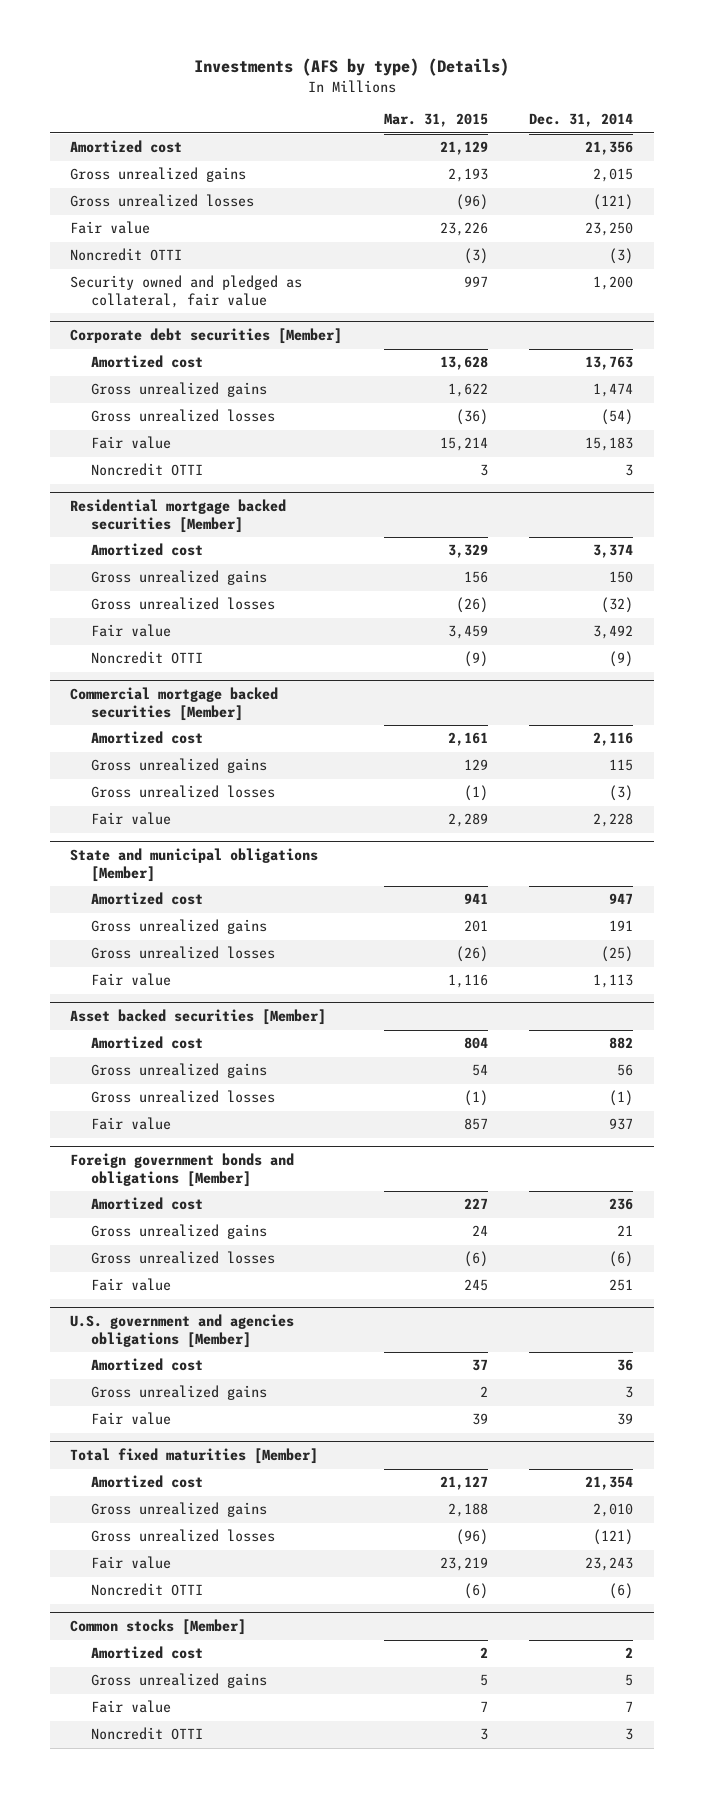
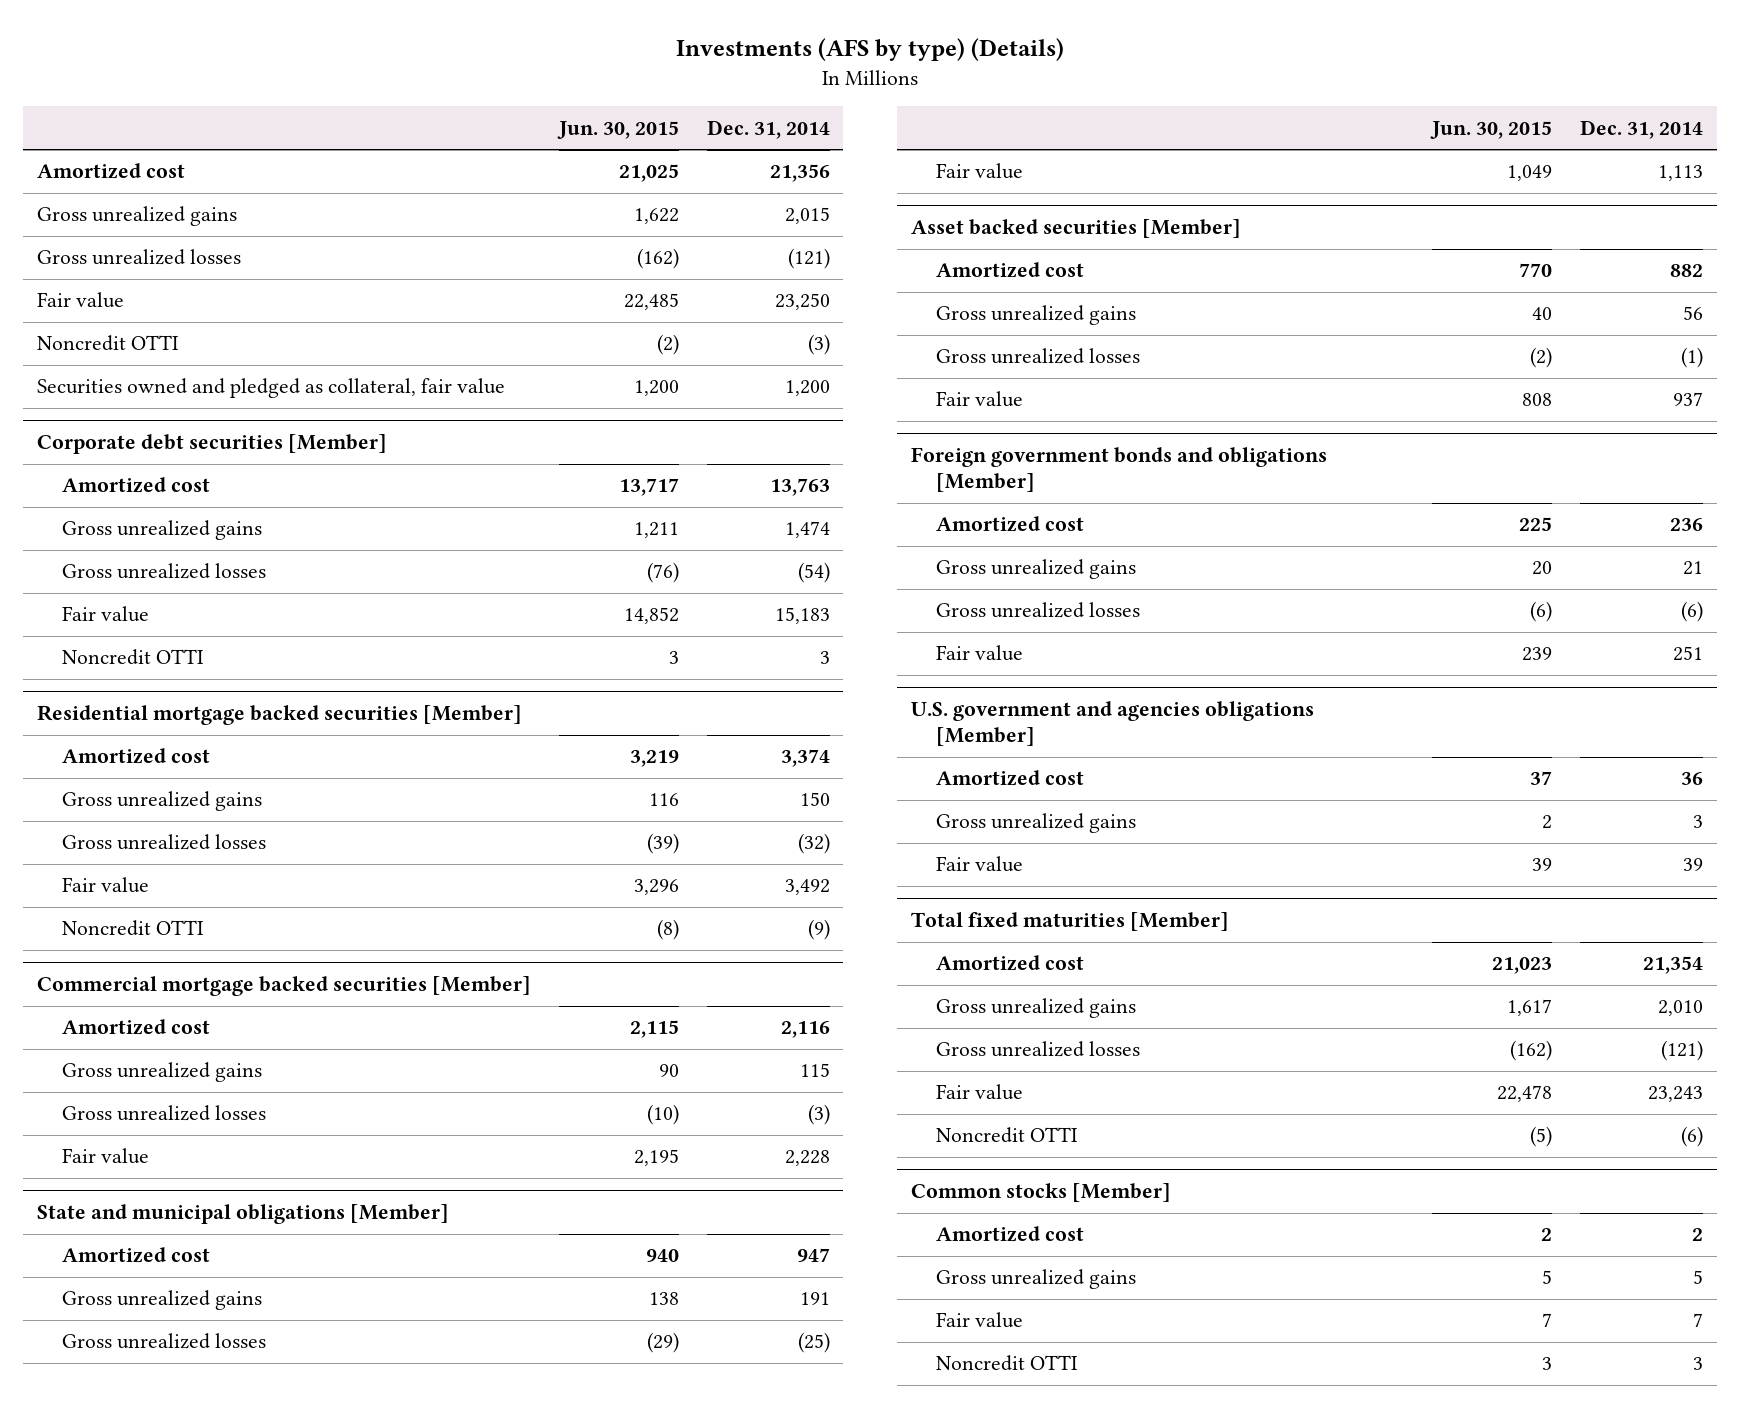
- | Mar. 31, 2015 | Dec. 31, 2014
+ | Jun. 30, 2015 | Dec. 31, 2014
- Security owned and pledged as collateral, fair value | 997 | 1,200
+ Securities owned and pledged as collateral, fair value | 1,200 | 1,200

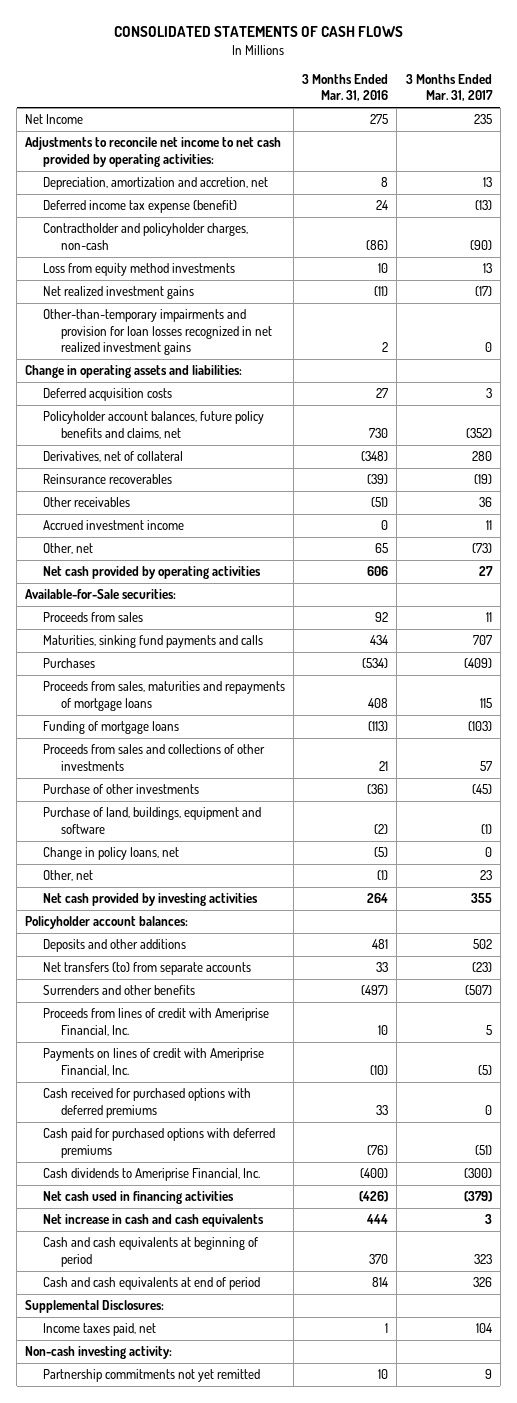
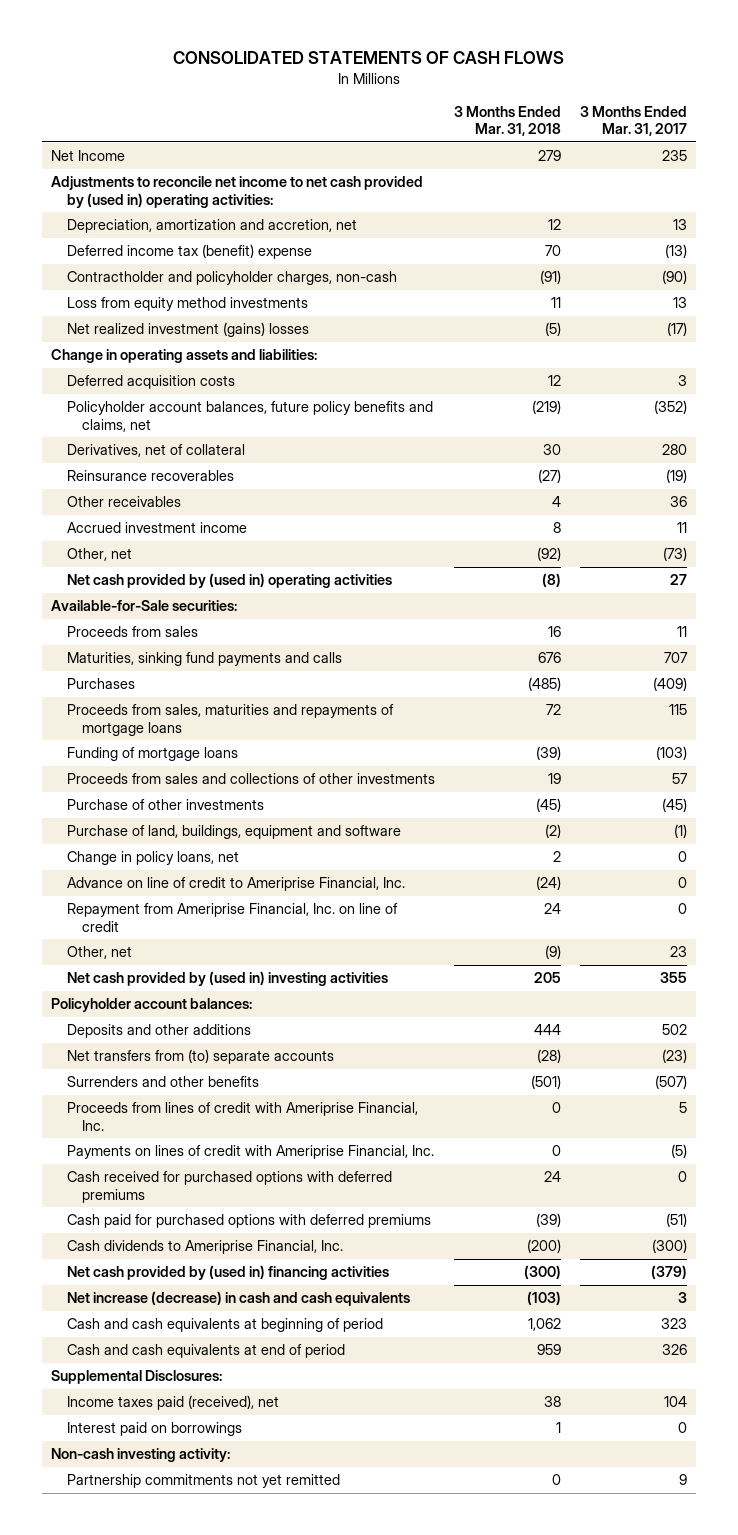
- | 3 Months Ended Mar. 31, 2016 | 3 Months Ended Mar. 31, 2017
+ | 3 Months Ended Mar. 31, 2018 | 3 Months Ended Mar. 31, 2017
- Adjustments to reconcile net income to net cash provided by operating activities:
+ Adjustments to reconcile net income to net cash provided by (used in) operating activities:
- Deferred income tax expense (benefit) | 24 | (13)
+ Deferred income tax (benefit) expense | 70 | (13)
- Net realized investment gains | (11) | (17)
- Other-than-temporary impairments and provision for loan losses recognized in net realized investment gains | 2 | 0
+ Net realized investment (gains) losses | (5) | (17)
- Net cash provided by operating activities | 606 | 27
+ Net cash provided by (used in) operating activities | (8) | 27
+ Advance on line of credit to Ameriprise Financial, Inc. | (24) | 0
+ Repayment from Ameriprise Financial, Inc. on line of credit | 24 | 0
- Net cash provided by investing activities | 264 | 355
+ Net cash provided by (used in) investing activities | 205 | 355
- Net transfers (to) from separate accounts | 33 | (23)
+ Net transfers from (to) separate accounts | (28) | (23)
- Net cash used in financing activities | (426) | (379)
- Net increase in cash and cash equivalents | 444 | 3
+ Net cash provided by (used in) financing activities | (300) | (379)
+ Net increase (decrease) in cash and cash equivalents | (103) | 3
- Income taxes paid, net | 1 | 104
+ Income taxes paid (received), net | 38 | 104
+ Interest paid on borrowings | 1 | 0

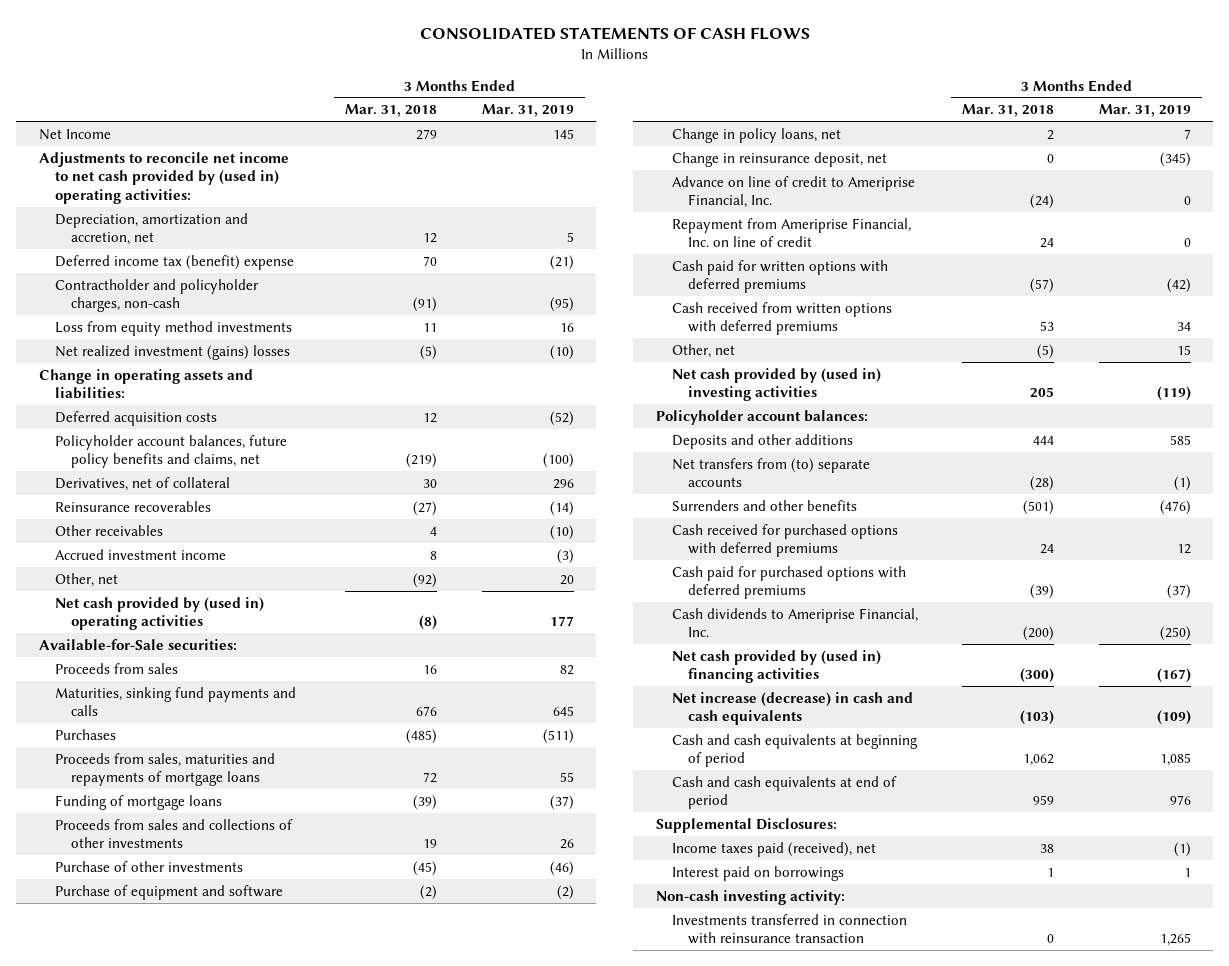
- | 3 Months Ended Mar. 31, 2018 | 3 Months Ended Mar. 31, 2017
+ | 3 Months Ended Mar. 31, 2018 | 3 Months Ended Mar. 31, 2019
- Purchase of land, buildings, equipment and software | (2) | (1)
+ Purchase of equipment and software | (2) | (2)
+ Change in reinsurance deposit, net | 0 | (345)
- Other, net | (9) | 23
+ Cash paid for written options with deferred premiums | (57) | (42)
+ Cash received from written options with deferred premiums | 53 | 34
+ Other, net | (5) | 15
- Proceeds from lines of credit with Ameriprise Financial, Inc. | 0 | 5
- Payments on lines of credit with Ameriprise Financial, Inc. | 0 | (5)
- Partnership commitments not yet remitted | 0 | 9
+ Investments transferred in connection with reinsurance transaction | 0 | 1,265

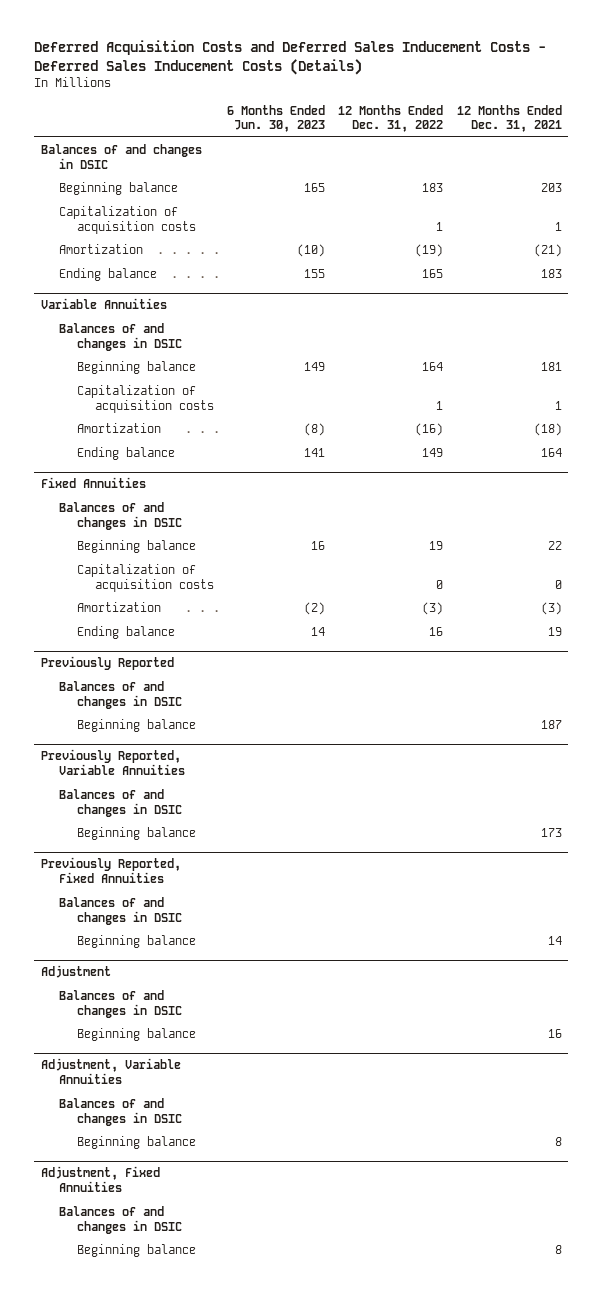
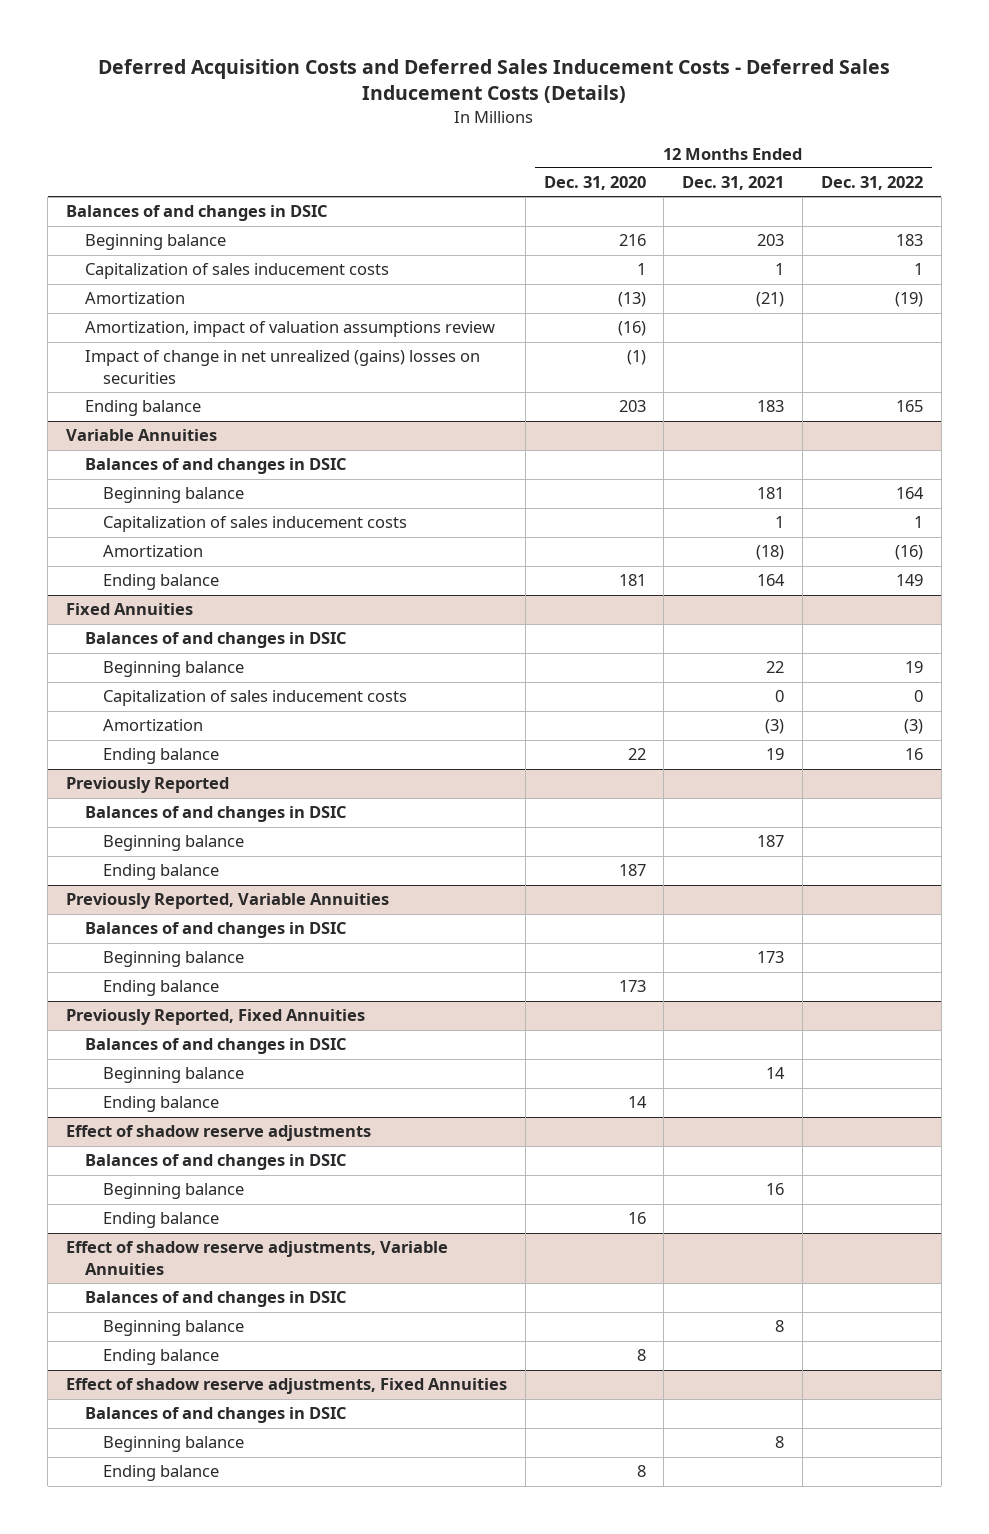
- | 6 Months Ended Jun. 30, 2023 | 12 Months Ended Dec. 31, 2022 | 12 Months Ended Dec. 31, 2021
+ | 12 Months Ended Dec. 31, 2020 | 12 Months Ended Dec. 31, 2021 | 12 Months Ended Dec. 31, 2022
- Capitalization of acquisition costs | | 1 | 1
+ Capitalization of sales inducement costs | 1 | 1 | 1
+ Amortization, impact of valuation assumptions review | (16) | |
+ Impact of change in net unrealized (gains) losses on securities | (1) | |
@ Variable Annuities
- Capitalization of acquisition costs | | 1 | 1
+ Capitalization of sales inducement costs | | 1 | 1
@ Fixed Annuities
- Capitalization of acquisition costs | | 0 | 0
+ Capitalization of sales inducement costs | | 0 | 0
@ Previously Reported
+ Ending balance | 187 | |
@ Previously Reported, Variable Annuities
+ Ending balance | 173 | |
- Adjustment
@ Previously Reported, Fixed Annuities
+ Ending balance | 14 | |
+ Effect of shadow reserve adjustments
- Adjustment, Variable Annuities
+ Ending balance | 16 | |
+ Effect of shadow reserve adjustments, Variable Annuities
- Adjustment, Fixed Annuities
+ Ending balance | 8 | |
+ Effect of shadow reserve adjustments, Fixed Annuities
+ Ending balance | 8 | |

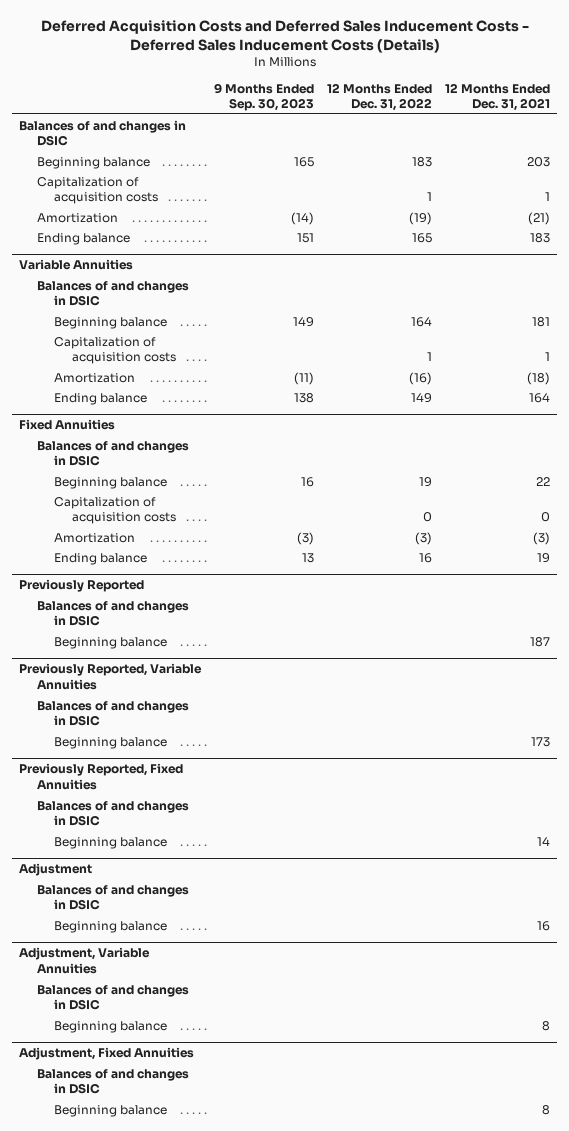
- | 12 Months Ended Dec. 31, 2020 | 12 Months Ended Dec. 31, 2021 | 12 Months Ended Dec. 31, 2022
+ | 9 Months Ended Sep. 30, 2023 | 12 Months Ended Dec. 31, 2022 | 12 Months Ended Dec. 31, 2021
- Capitalization of sales inducement costs | 1 | 1 | 1
+ Capitalization of acquisition costs | | 1 | 1
- Amortization, impact of valuation assumptions review | (16) | |
- Impact of change in net unrealized (gains) losses on securities | (1) | |
@ Variable Annuities
- Capitalization of sales inducement costs | | 1 | 1
+ Capitalization of acquisition costs | | 1 | 1
@ Fixed Annuities
- Capitalization of sales inducement costs | | 0 | 0
+ Capitalization of acquisition costs | | 0 | 0
@ Previously Reported
- Ending balance | 187 | |
@ Previously Reported, Variable Annuities
- Ending balance | 173 | |
@ Previously Reported, Fixed Annuities
- Ending balance | 14 | |
- Effect of shadow reserve adjustments
+ Adjustment
- Ending balance | 16 | |
- Effect of shadow reserve adjustments, Variable Annuities
+ Adjustment, Variable Annuities
- Ending balance | 8 | |
- Effect of shadow reserve adjustments, Fixed Annuities
+ Adjustment, Fixed Annuities
- Ending balance | 8 | |

